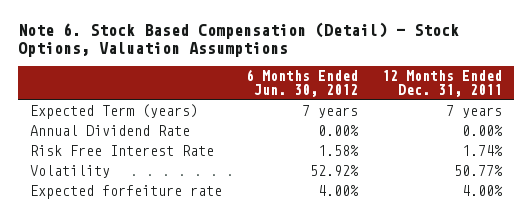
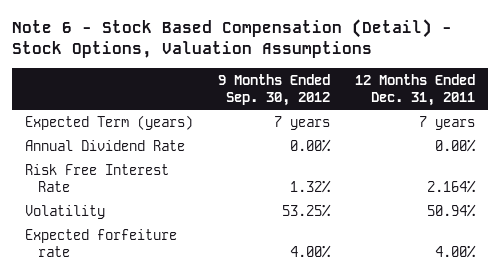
- Note 6. Stock Based Compensation (Detail) - Stock Options, Valuation Assumptions
+ Note 6 - Stock Based Compensation (Detail) - Stock Options, Valuation Assumptions
- | 6 Months Ended Jun. 30, 2012 | 12 Months Ended Dec. 31, 2011
+ | 9 Months Ended Sep. 30, 2012 | 12 Months Ended Dec. 31, 2011
- Risk Free Interest Rate | 1.58% | 1.74%
- Volatility | 52.92% | 50.77%
+ Risk Free Interest Rate | 1.32% | 2.164%
+ Volatility | 53.25% | 50.94%

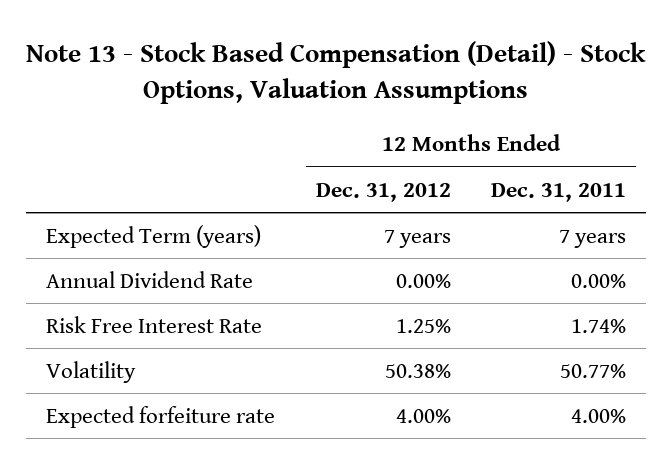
- Note 6 - Stock Based Compensation (Detail) - Stock Options, Valuation Assumptions
+ Note 13 - Stock Based Compensation (Detail) - Stock Options, Valuation Assumptions
- | 9 Months Ended Sep. 30, 2012 | 12 Months Ended Dec. 31, 2011
+ | 12 Months Ended Dec. 31, 2012 | 12 Months Ended Dec. 31, 2011
- Risk Free Interest Rate | 1.32% | 2.164%
- Volatility | 53.25% | 50.94%
+ Risk Free Interest Rate | 1.25% | 1.74%
+ Volatility | 50.38% | 50.77%

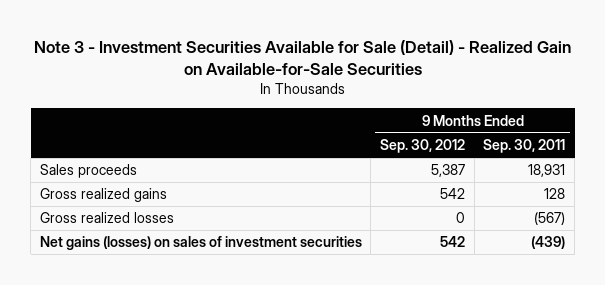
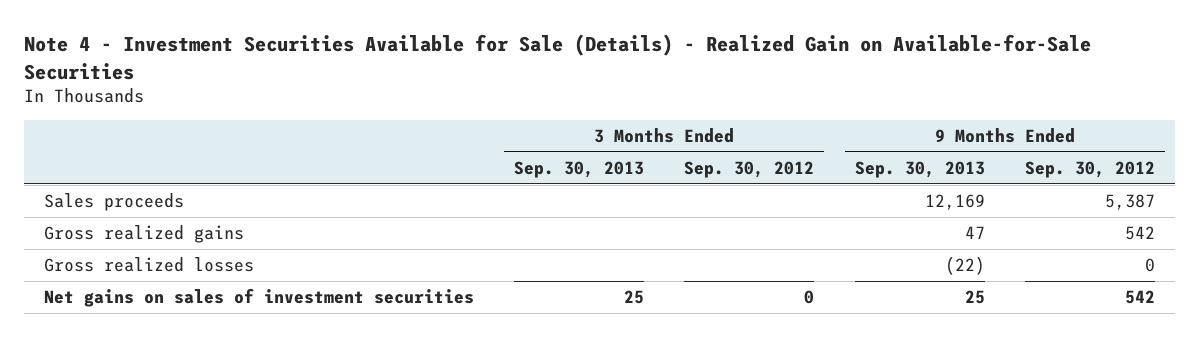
- Note 3 - Investment Securities Available for Sale (Detail) - Realized Gain on Available-for-Sale Securities
+ Note 4 - Investment Securities Available for Sale (Details) - Realized Gain on Available-for-Sale Securities
- | 9 Months Ended Sep. 30, 2012 | 9 Months Ended Sep. 30, 2011
+ | 3 Months Ended Sep. 30, 2013 | 3 Months Ended Sep. 30, 2012 | 9 Months Ended Sep. 30, 2013 | 9 Months Ended Sep. 30, 2012
- Net gains (losses) on sales of investment securities | 542 | (439)
+ Net gains on sales of investment securities | 25 | 0 | 25 | 542

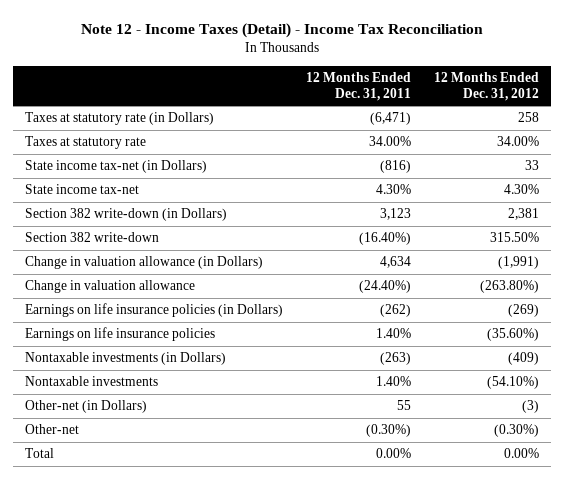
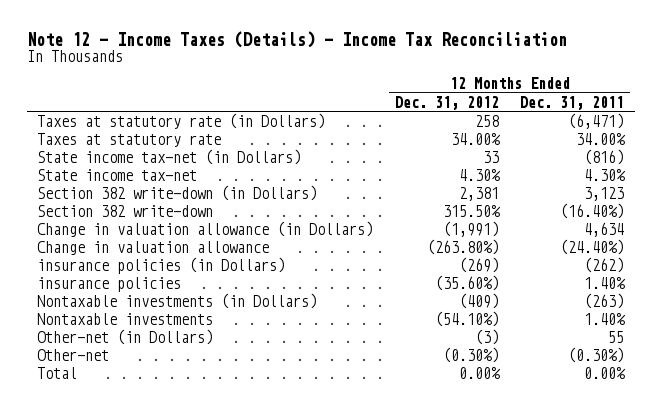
- Note 12 - Income Taxes (Detail) - Income Tax Reconciliation
+ Note 12 - Income Taxes (Details) - Income Tax Reconciliation
- | 12 Months Ended Dec. 31, 2011 | 12 Months Ended Dec. 31, 2012
+ | 12 Months Ended Dec. 31, 2012 | 12 Months Ended Dec. 31, 2011
- Earnings on life insurance policies (in Dollars) | (262) | (269)
- Earnings on life insurance policies | 1.40% | (35.60%)
+ insurance policies (in Dollars) | (269) | (262)
+ insurance policies | (35.60%) | 1.40%

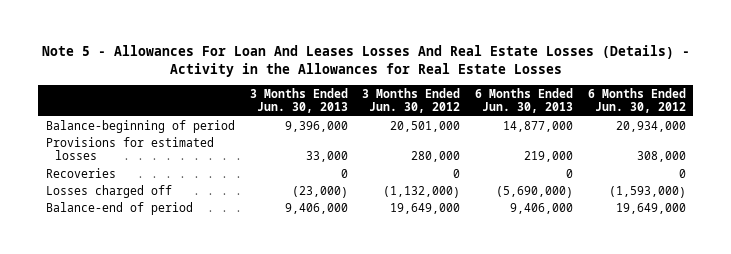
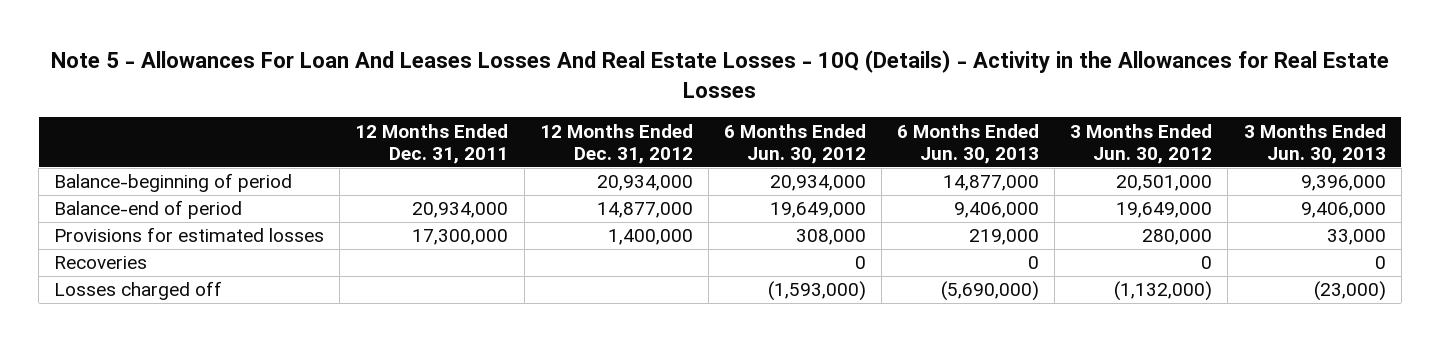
- Note 5 - Allowances For Loan And Leases Losses And Real Estate Losses (Details) - Activity in the Allowances for Real Estate Losses
+ Note 5 - Allowances For Loan And Leases Losses And Real Estate Losses - 10Q (Details) - Activity in the Allowances for Real Estate Losses
- | 3 Months Ended Jun. 30, 2013 | 3 Months Ended Jun. 30, 2012 | 6 Months Ended Jun. 30, 2013 | 6 Months Ended Jun. 30, 2012
+ | 12 Months Ended Dec. 31, 2011 | 12 Months Ended Dec. 31, 2012 | 6 Months Ended Jun. 30, 2012 | 6 Months Ended Jun. 30, 2013 | 3 Months Ended Jun. 30, 2012 | 3 Months Ended Jun. 30, 2013
moved up: Balance-end of period | 20,934,000 | 14,877,000 | 19,649,000 | 9,406,000 | 19,649,000 | 9,406,000

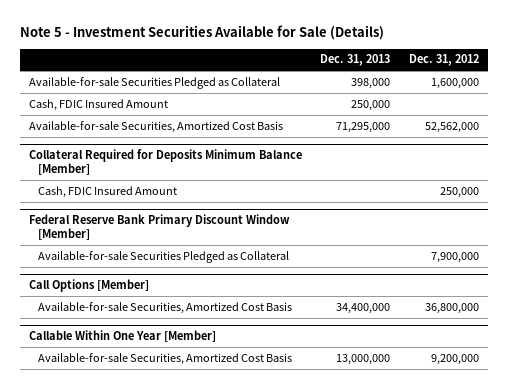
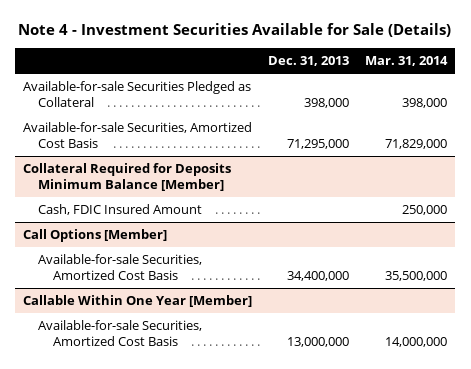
- Note 5 - Investment Securities Available for Sale (Details)
+ Note 4 - Investment Securities Available for Sale (Details)
- | Dec. 31, 2013 | Dec. 31, 2012
+ | Dec. 31, 2013 | Mar. 31, 2014
- Cash, FDIC Insured Amount | 250,000 |
- Federal Reserve Bank Primary Discount Window [Member]
- Available-for-sale Securities Pledged as Collateral | | 7,900,000

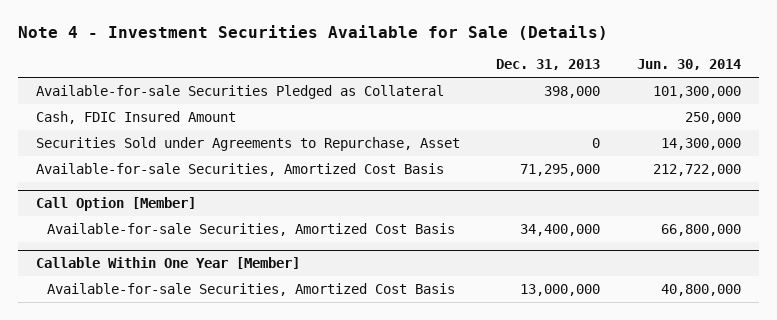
- | Dec. 31, 2013 | Mar. 31, 2014
+ | Dec. 31, 2013 | Jun. 30, 2014
- Collateral Required for Deposits Minimum Balance [Member]
- Call Options [Member]
+ Securities Sold under Agreements to Repurchase, Asset | 0 | 14,300,000
moved down: Available-for-sale Securities, Amortized Cost Basis | 71,295,000 | 212,722,000
+ Call Option [Member]

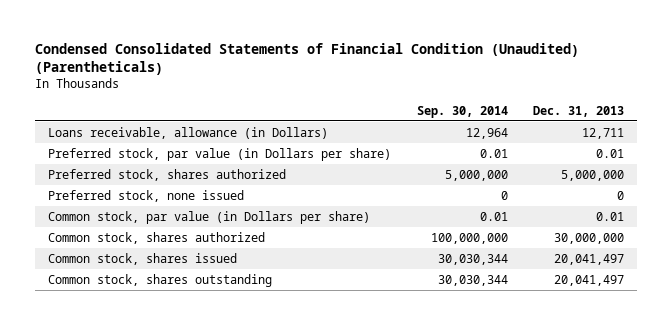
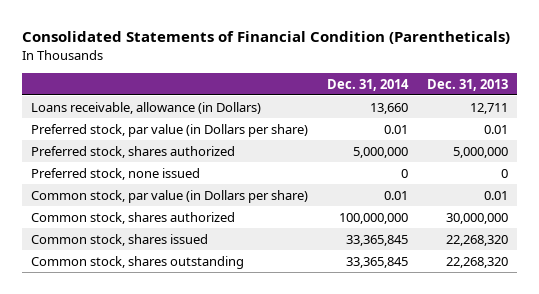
- Condensed Consolidated Statements of Financial Condition (Unaudited) (Parentheticals)
+ Consolidated Statements of Financial Condition (Parentheticals)
- | Sep. 30, 2014 | Dec. 31, 2013
+ | Dec. 31, 2014 | Dec. 31, 2013
- Common stock, shares issued | 30,030,344 | 20,041,497
- Common stock, shares outstanding | 30,030,344 | 20,041,497
+ Common stock, shares issued | 33,365,845 | 22,268,320
+ Common stock, shares outstanding | 33,365,845 | 22,268,320

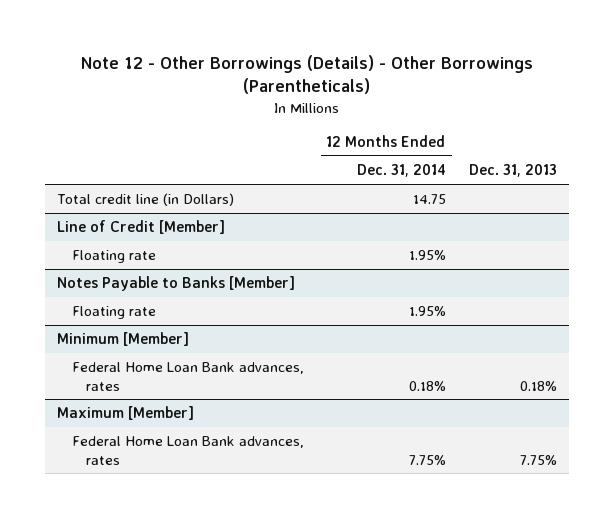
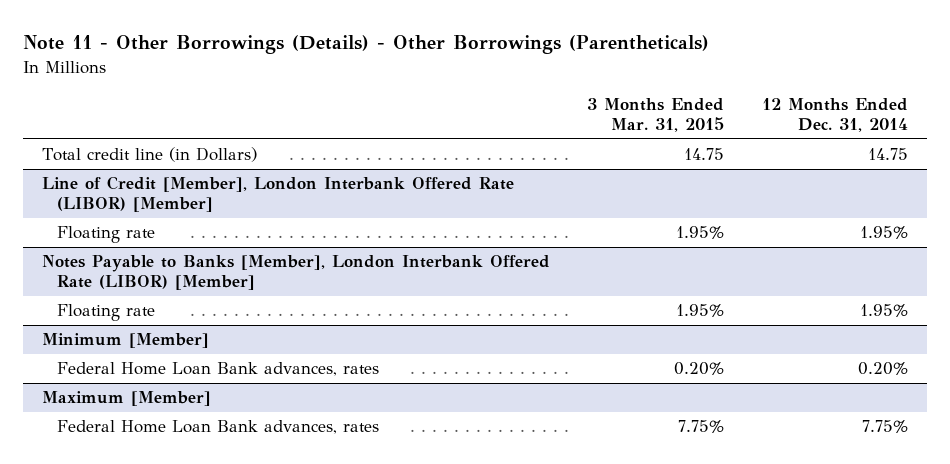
- Note 12 - Other Borrowings (Details) - Other Borrowings (Parentheticals)
+ Note 11 - Other Borrowings (Details) - Other Borrowings (Parentheticals)
- | 12 Months Ended Dec. 31, 2014 | Dec. 31, 2013
+ | 3 Months Ended Mar. 31, 2015 | 12 Months Ended Dec. 31, 2014
- Line of Credit [Member]
+ Line of Credit [Member], London Interbank Offered Rate (LIBOR) [Member]
- Notes Payable to Banks [Member]
+ Notes Payable to Banks [Member], London Interbank Offered Rate (LIBOR) [Member]
@ Minimum [Member]
- Federal Home Loan Bank advances, rates | 0.18% | 0.18%
+ Federal Home Loan Bank advances, rates | 0.20% | 0.20%

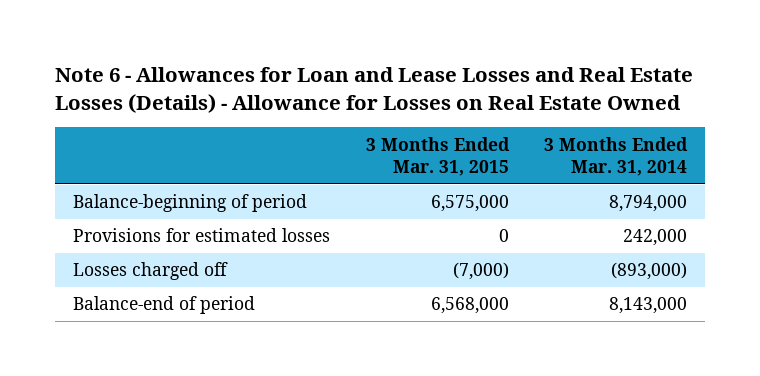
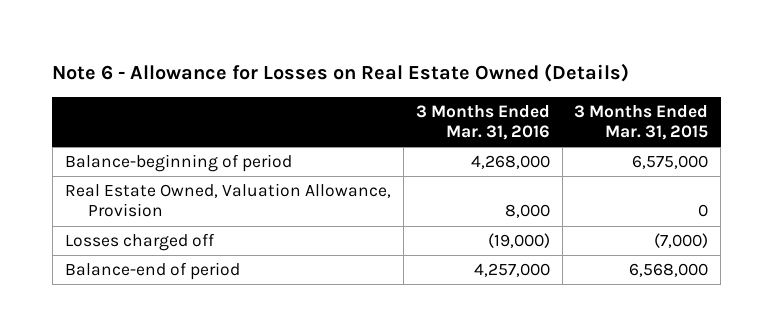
- Note 6 - Allowances for Loan and Lease Losses and Real Estate Losses (Details) - Allowance for Losses on Real Estate Owned
+ Note 6 - Allowance for Losses on Real Estate Owned (Details)
- | 3 Months Ended Mar. 31, 2015 | 3 Months Ended Mar. 31, 2014
+ | 3 Months Ended Mar. 31, 2016 | 3 Months Ended Mar. 31, 2015
- Provisions for estimated losses | 0 | 242,000
+ Real Estate Owned, Valuation Allowance, Provision | 8,000 | 0

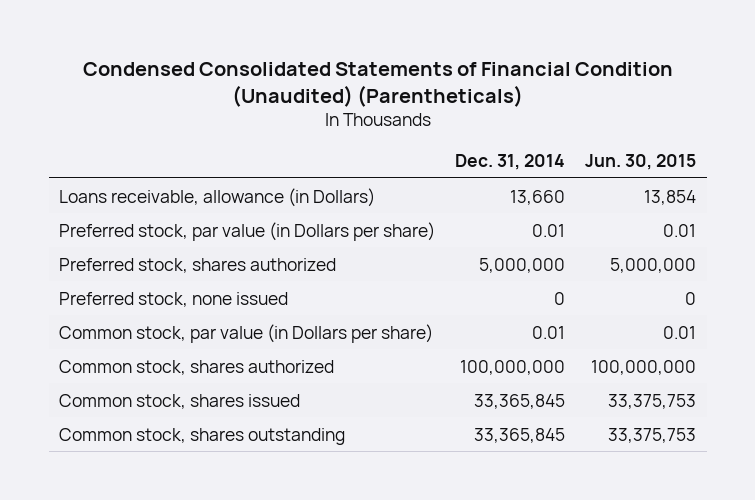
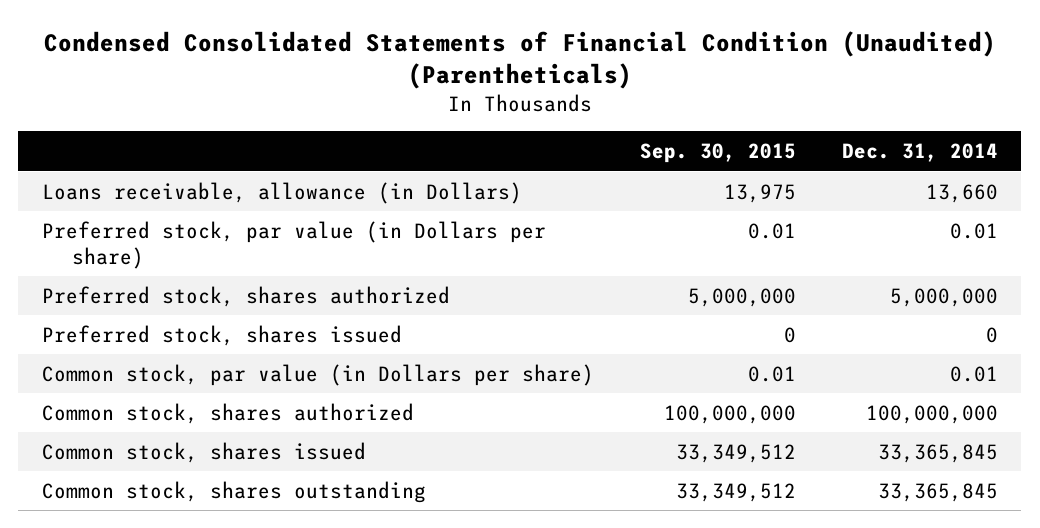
- | Dec. 31, 2014 | Jun. 30, 2015
+ | Sep. 30, 2015 | Dec. 31, 2014
- Preferred stock, none issued | 0 | 0
+ Preferred stock, shares issued | 0 | 0

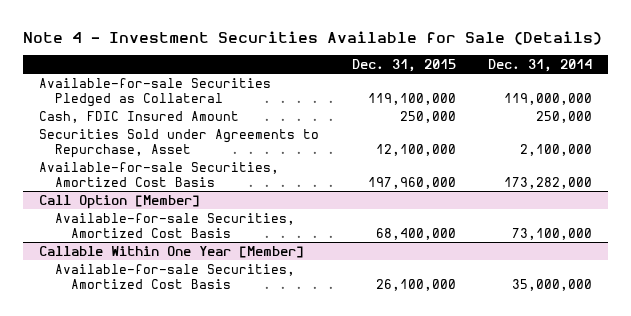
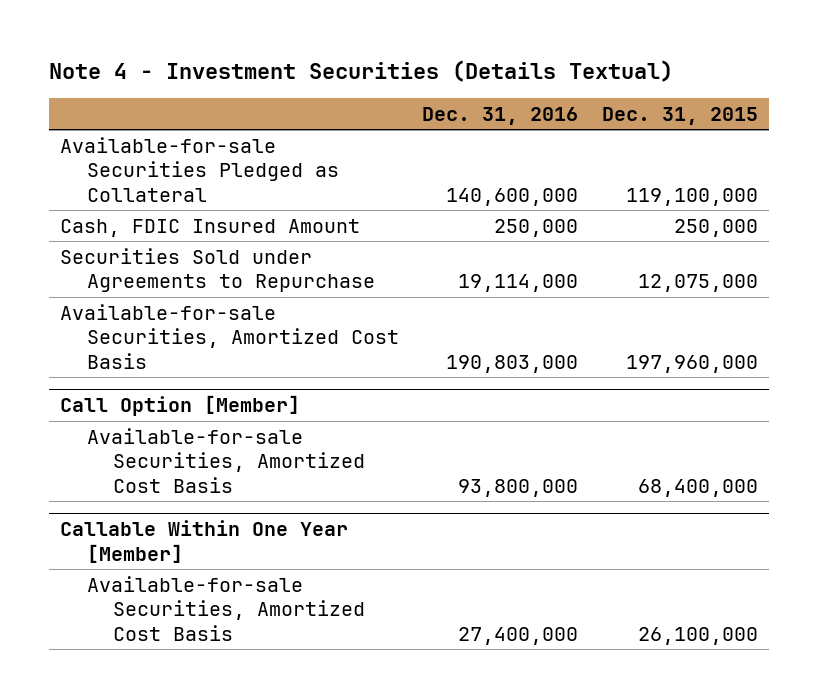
- Note 4 - Investment Securities Available for Sale (Details)
+ Note 4 - Investment Securities (Details Textual)
- | Dec. 31, 2015 | Dec. 31, 2014
+ | Dec. 31, 2016 | Dec. 31, 2015
- Securities Sold under Agreements to Repurchase, Asset | 12,100,000 | 2,100,000
+ Securities Sold under Agreements to Repurchase | 19,114,000 | 12,075,000

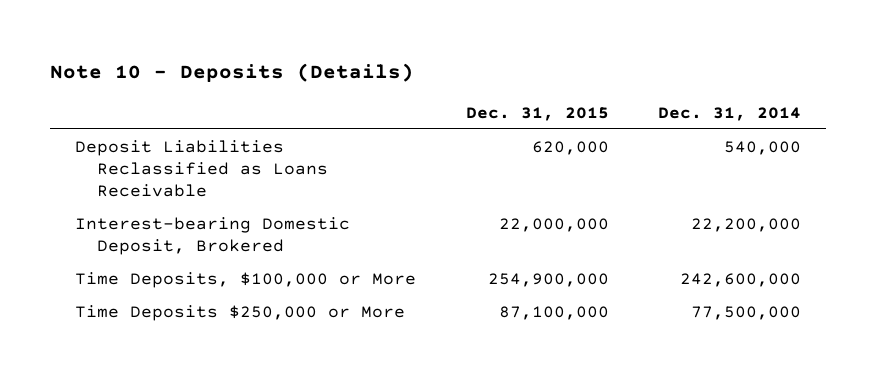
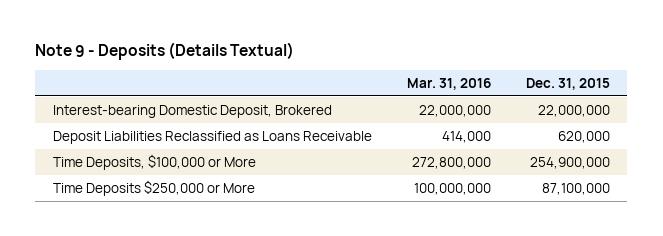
- Note 10 - Deposits (Details)
+ Note 9 - Deposits (Details Textual)
- | Dec. 31, 2015 | Dec. 31, 2014
+ | Mar. 31, 2016 | Dec. 31, 2015
moved down: Deposit Liabilities Reclassified as Loans Receivable | 414,000 | 620,000

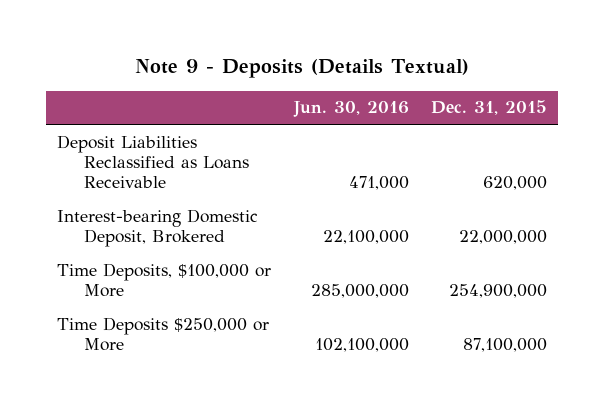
- | Mar. 31, 2016 | Dec. 31, 2015
+ | Jun. 30, 2016 | Dec. 31, 2015
moved down: Interest-bearing Domestic Deposit, Brokered | 22,100,000 | 22,000,000

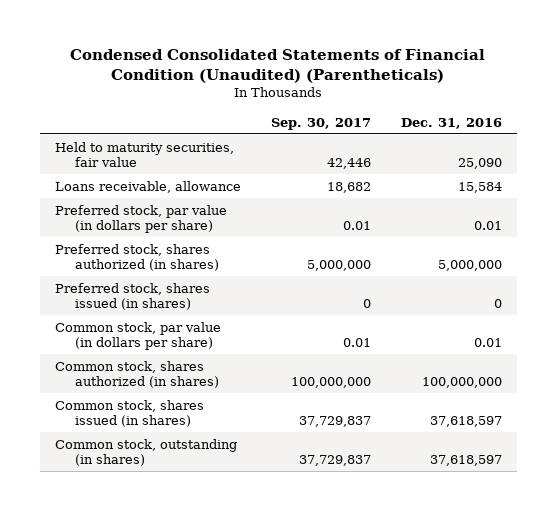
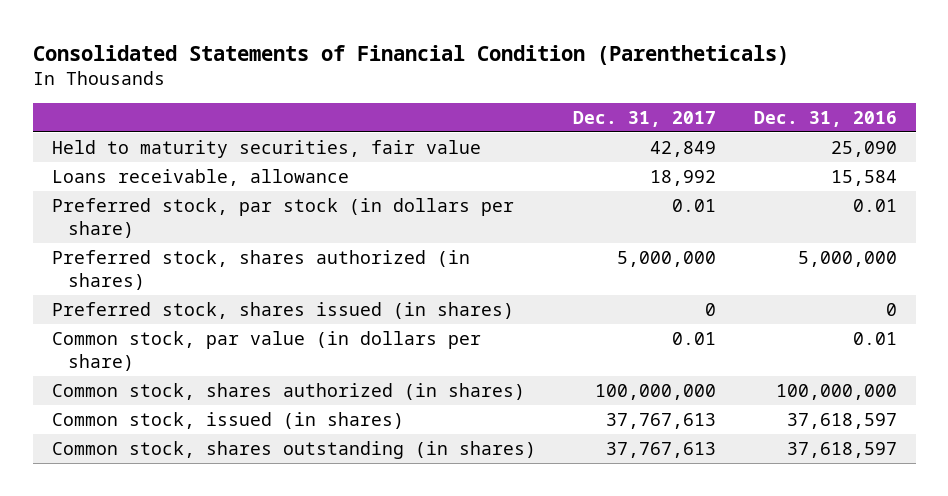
- Condensed Consolidated Statements of Financial Condition (Unaudited) (Parentheticals)
+ Consolidated Statements of Financial Condition (Parentheticals)
- | Sep. 30, 2017 | Dec. 31, 2016
+ | Dec. 31, 2017 | Dec. 31, 2016
- Preferred stock, par value (in dollars per share) | 0.01 | 0.01
+ Preferred stock, par stock (in dollars per share) | 0.01 | 0.01
- Common stock, shares issued (in shares) | 37,729,837 | 37,618,597
- Common stock, outstanding (in shares) | 37,729,837 | 37,618,597
+ Common stock, issued (in shares) | 37,767,613 | 37,618,597
+ Common stock, shares outstanding (in shares) | 37,767,613 | 37,618,597

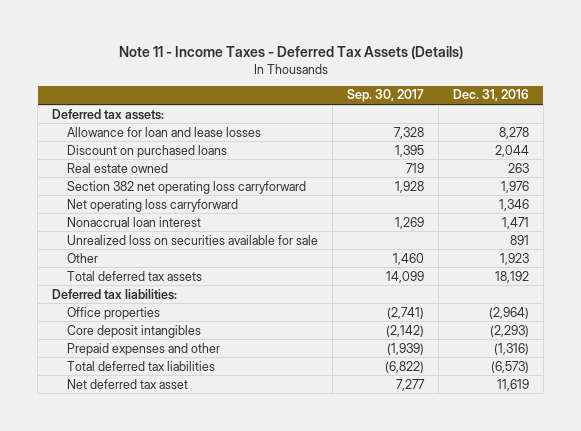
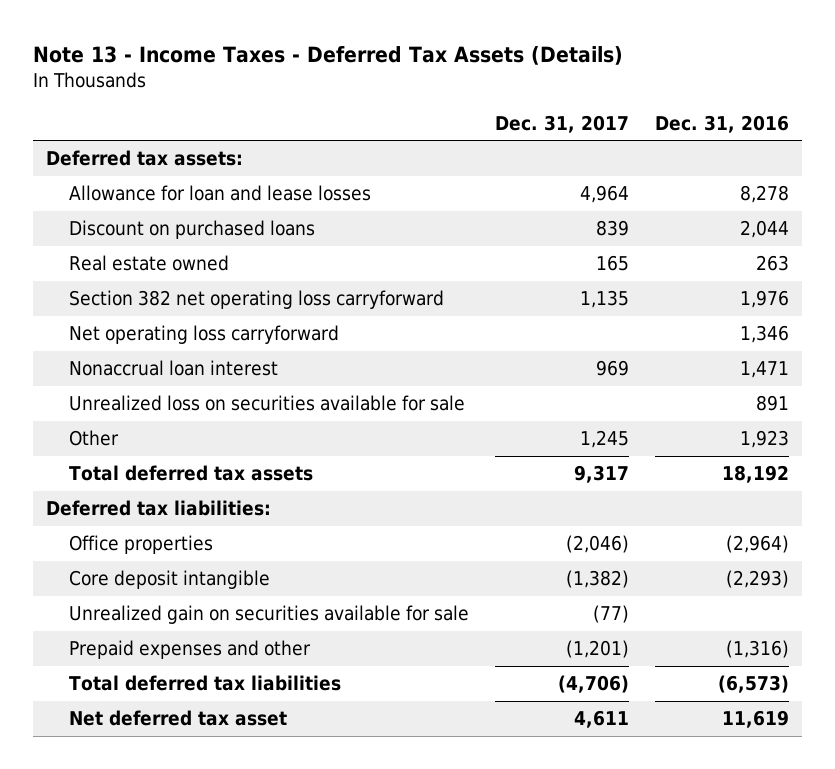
- Note 11 - Income Taxes - Deferred Tax Assets (Details)
+ Note 13 - Income Taxes - Deferred Tax Assets (Details)
- | Sep. 30, 2017 | Dec. 31, 2016
+ | Dec. 31, 2017 | Dec. 31, 2016
- Core deposit intangibles | (2,142) | (2,293)
+ Core deposit intangible | (1,382) | (2,293)
+ Unrealized gain on securities available for sale | (77) |

